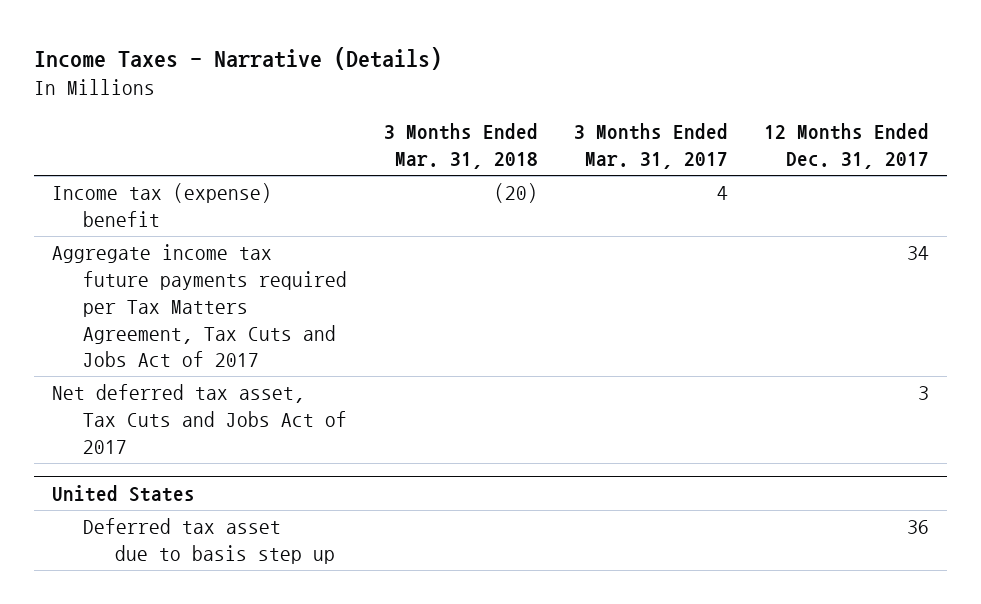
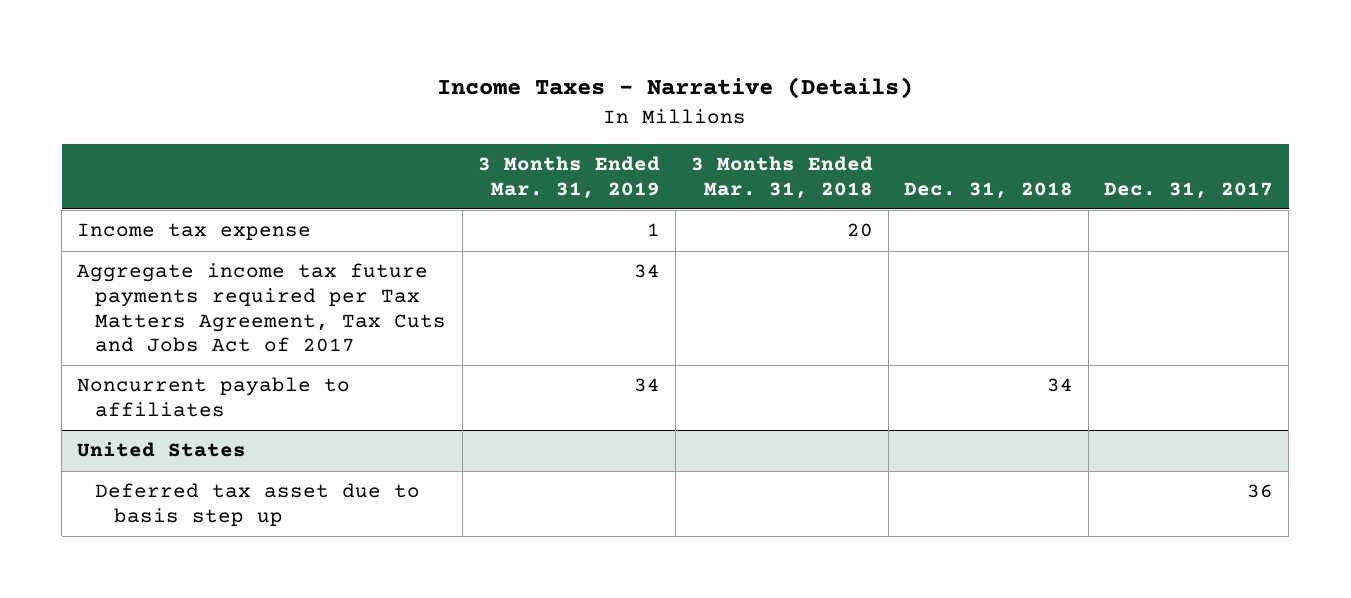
- | 3 Months Ended Mar. 31, 2018 | 3 Months Ended Mar. 31, 2017 | 12 Months Ended Dec. 31, 2017
+ | 3 Months Ended Mar. 31, 2019 | 3 Months Ended Mar. 31, 2018 | Dec. 31, 2018 | Dec. 31, 2017
- Income tax (expense) benefit | (20) | 4 |
+ Income tax expense | 1 | 20 | |
- Net deferred tax asset, Tax Cuts and Jobs Act of 2017 | | | 3
+ Noncurrent payable to affiliates | 34 | | 34 |

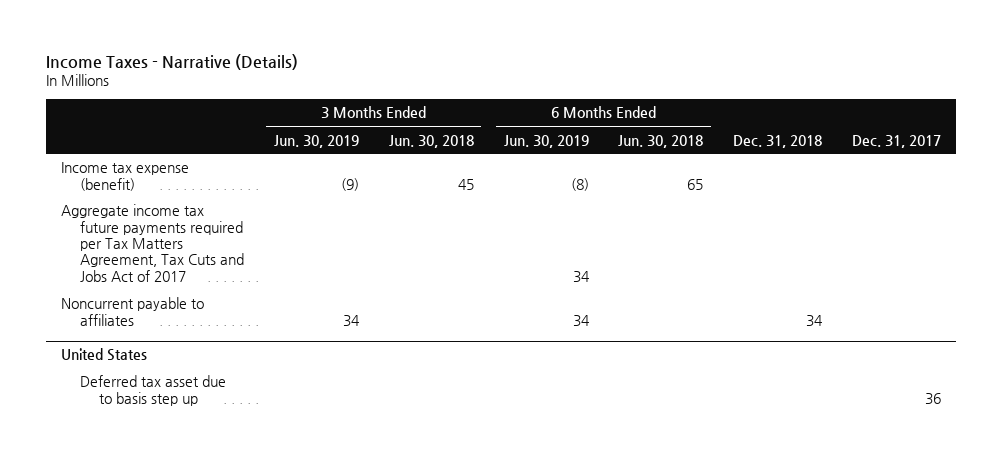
- | 3 Months Ended Mar. 31, 2019 | 3 Months Ended Mar. 31, 2018 | Dec. 31, 2018 | Dec. 31, 2017
+ | 3 Months Ended Jun. 30, 2019 | 3 Months Ended Jun. 30, 2018 | 6 Months Ended Jun. 30, 2019 | 6 Months Ended Jun. 30, 2018 | Dec. 31, 2018 | Dec. 31, 2017
- Income tax expense | 1 | 20 | |
+ Income tax expense (benefit) | (9) | 45 | (8) | 65 | |

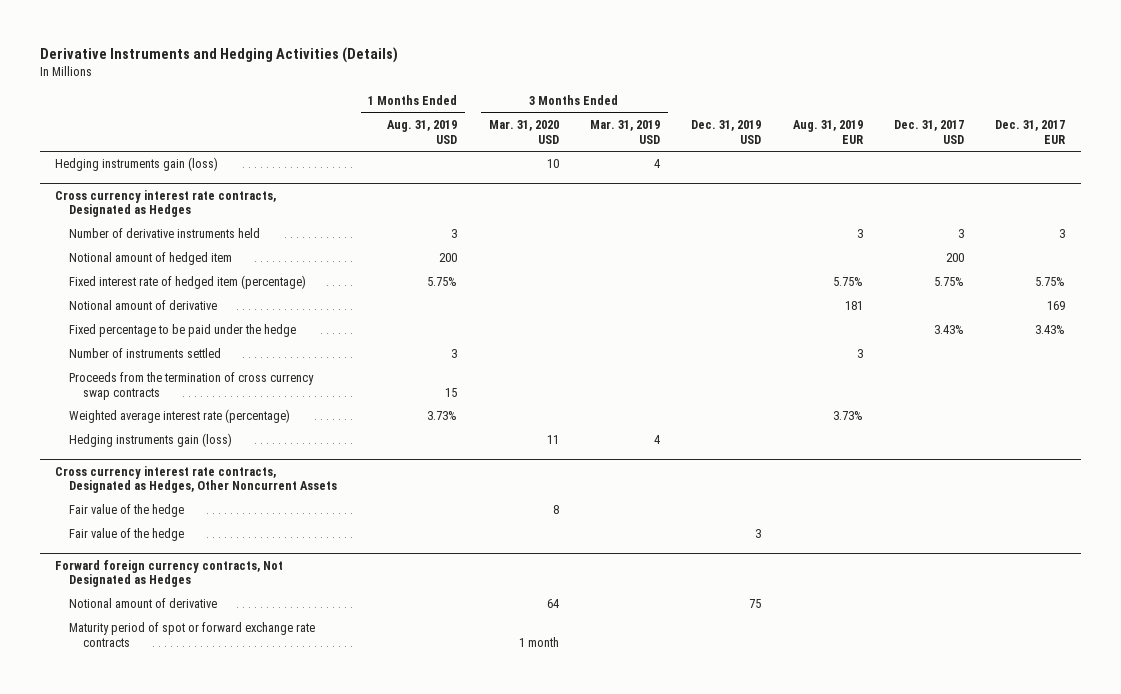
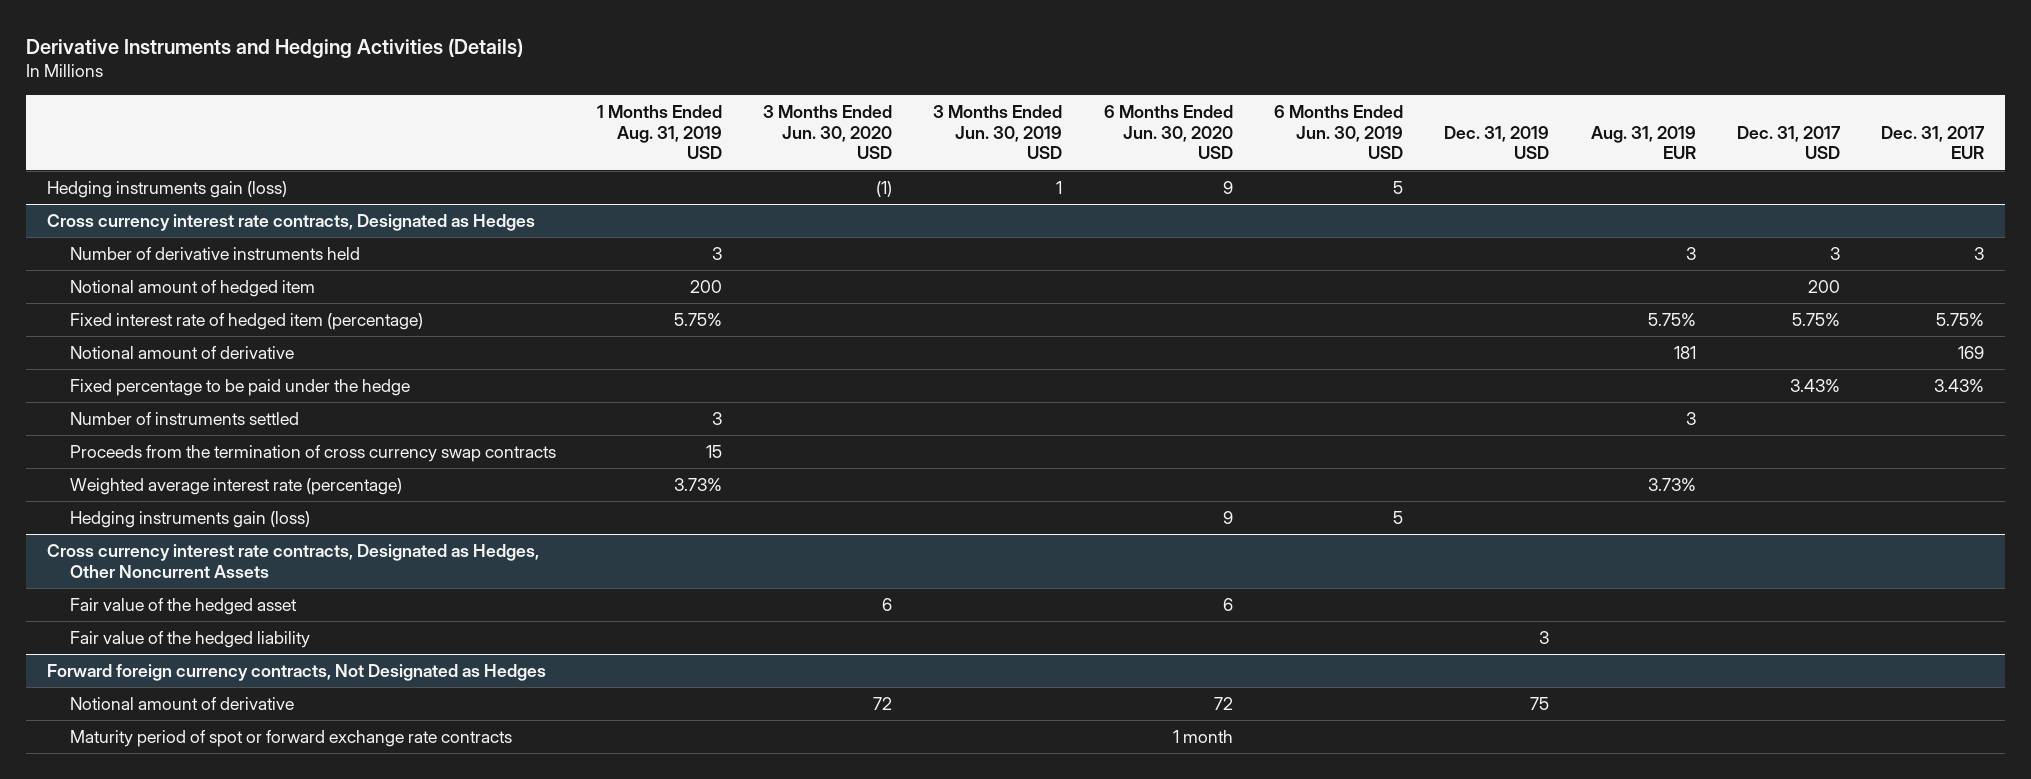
- | 1 Months Ended Aug. 31, 2019 USD | 3 Months Ended Mar. 31, 2020 USD | 3 Months Ended Mar. 31, 2019 USD | Dec. 31, 2019 USD | Aug. 31, 2019 EUR | Dec. 31, 2017 USD | Dec. 31, 2017 EUR
+ | 1 Months Ended Aug. 31, 2019 USD | 3 Months Ended Jun. 30, 2020 USD | 3 Months Ended Jun. 30, 2019 USD | 6 Months Ended Jun. 30, 2020 USD | 6 Months Ended Jun. 30, 2019 USD | Dec. 31, 2019 USD | Aug. 31, 2019 EUR | Dec. 31, 2017 USD | Dec. 31, 2017 EUR
@ Cross currency interest rate contracts, Designated as Hedges, Other Noncurrent Assets
- Fair value of the hedge | | 8 | | | | |
- Fair value of the hedge | | | | 3 | | |
+ Fair value of the hedged asset | | 6 | | 6 | | | | |
+ Fair value of the hedged liability | | | | | | 3 | | |

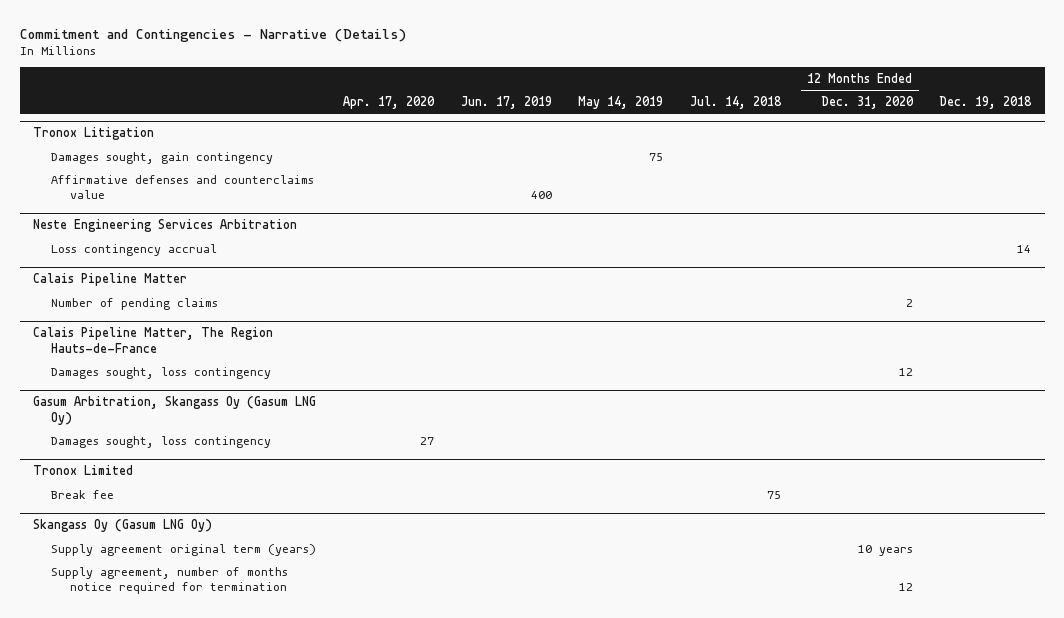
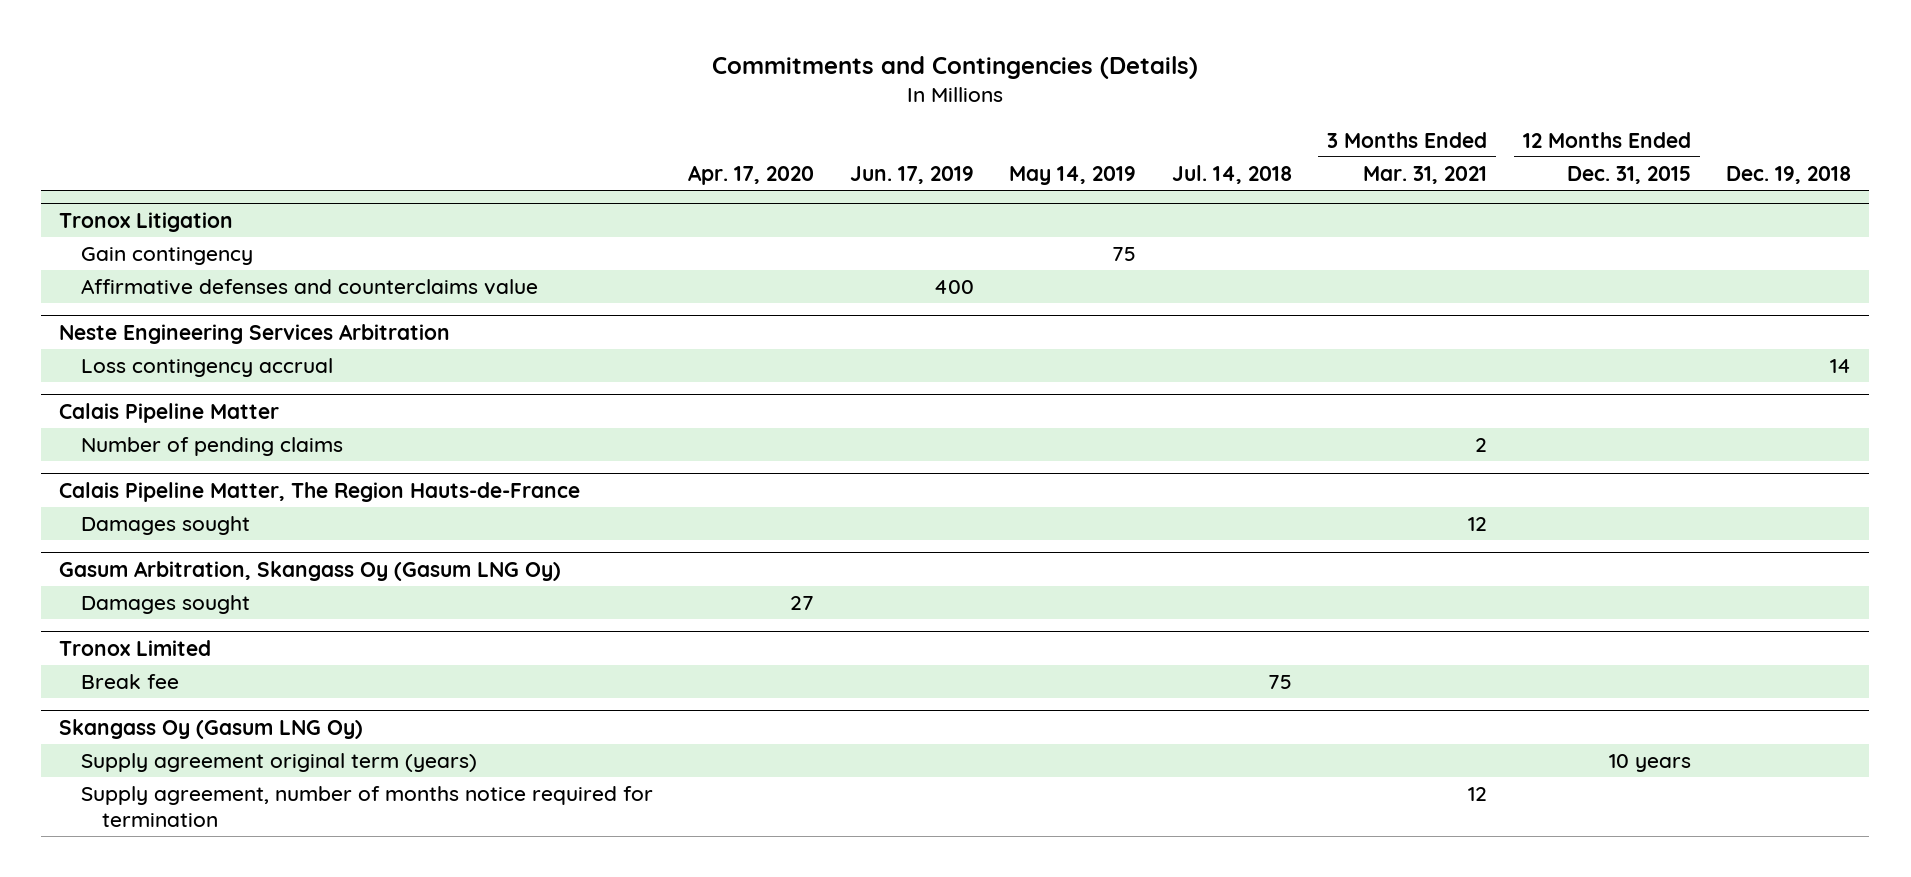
- Commitment and Contingencies - Narrative (Details)
+ Commitments and Contingencies (Details)
- | Apr. 17, 2020 | Jun. 17, 2019 | May 14, 2019 | Jul. 14, 2018 | 12 Months Ended Dec. 31, 2020 | Dec. 19, 2018
+ | Apr. 17, 2020 | Jun. 17, 2019 | May 14, 2019 | Jul. 14, 2018 | 3 Months Ended Mar. 31, 2021 | 12 Months Ended Dec. 31, 2015 | Dec. 19, 2018
@ Tronox Litigation
- Damages sought, gain contingency | | | 75 | | |
+ Gain contingency | | | 75 | | | |
@ Calais Pipeline Matter, The Region Hauts-de-France
- Damages sought, loss contingency | | | | | 12 |
+ Damages sought | | | | | 12 | |
@ Gasum Arbitration, Skangass Oy (Gasum LNG Oy)
- Damages sought, loss contingency | 27 | | | | |
+ Damages sought | 27 | | | | | |

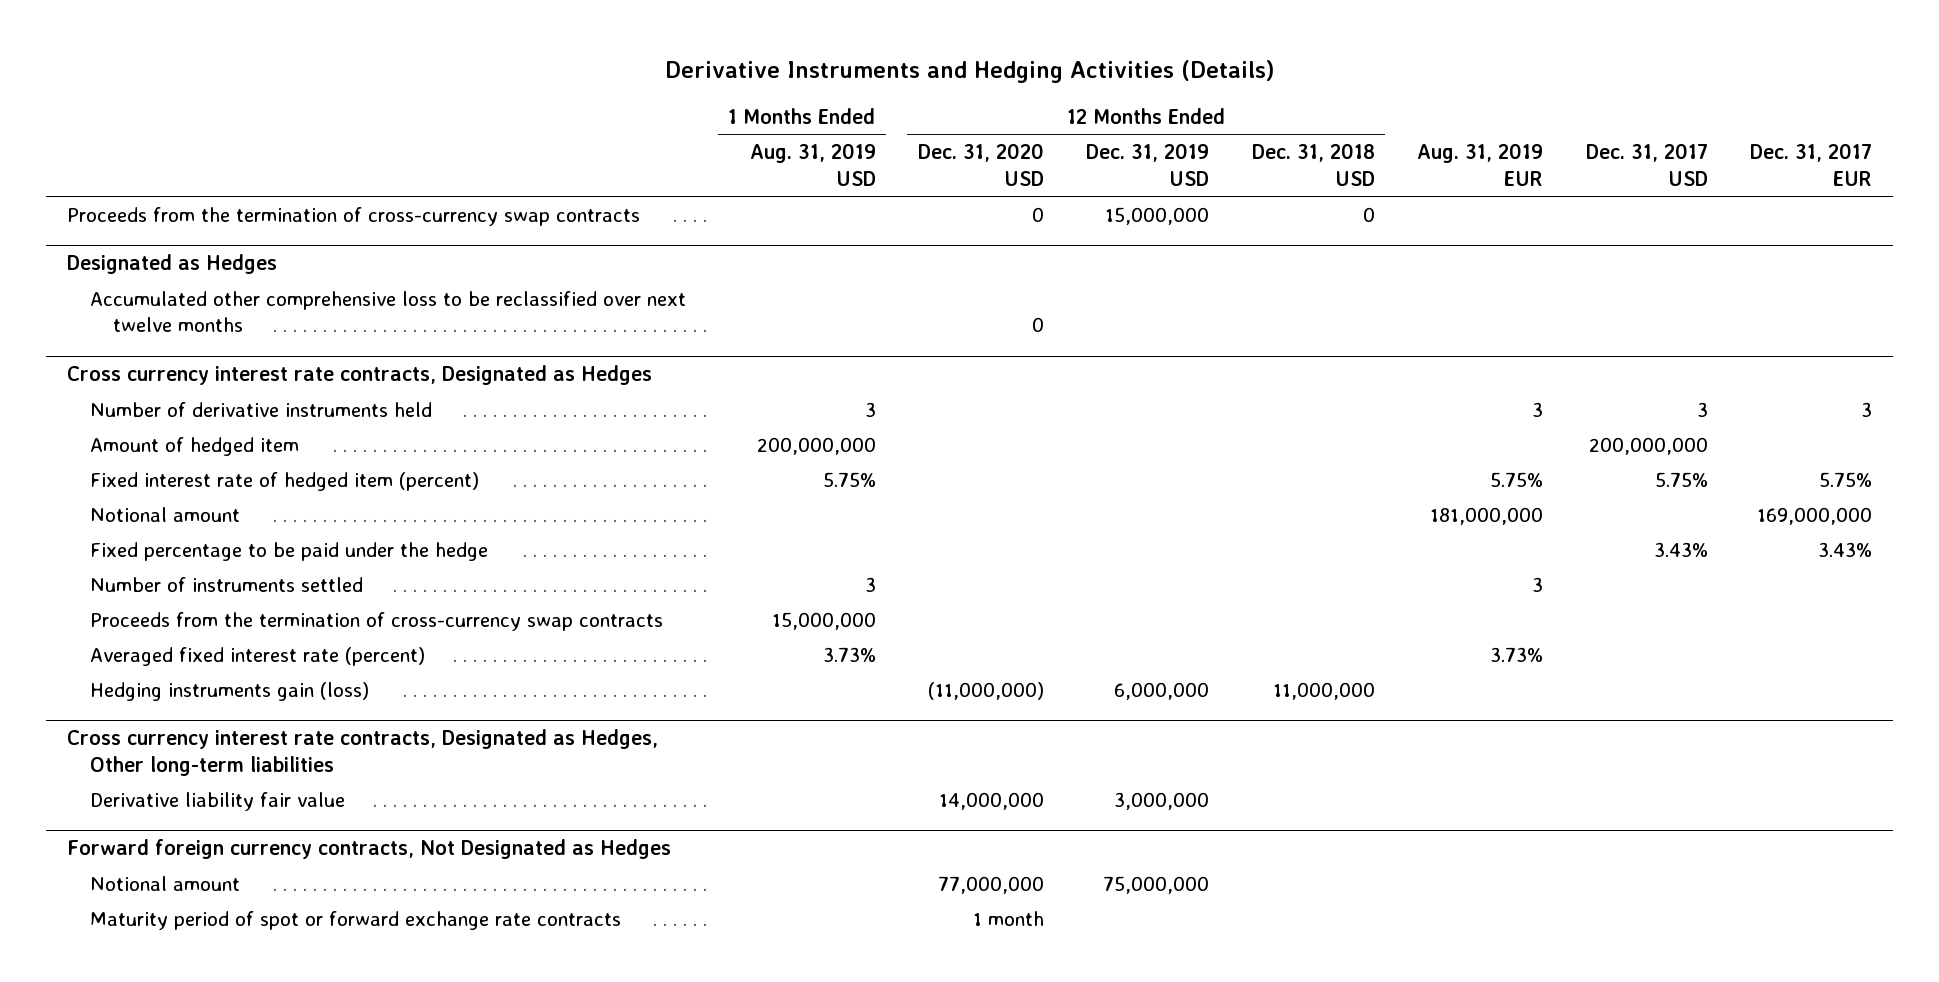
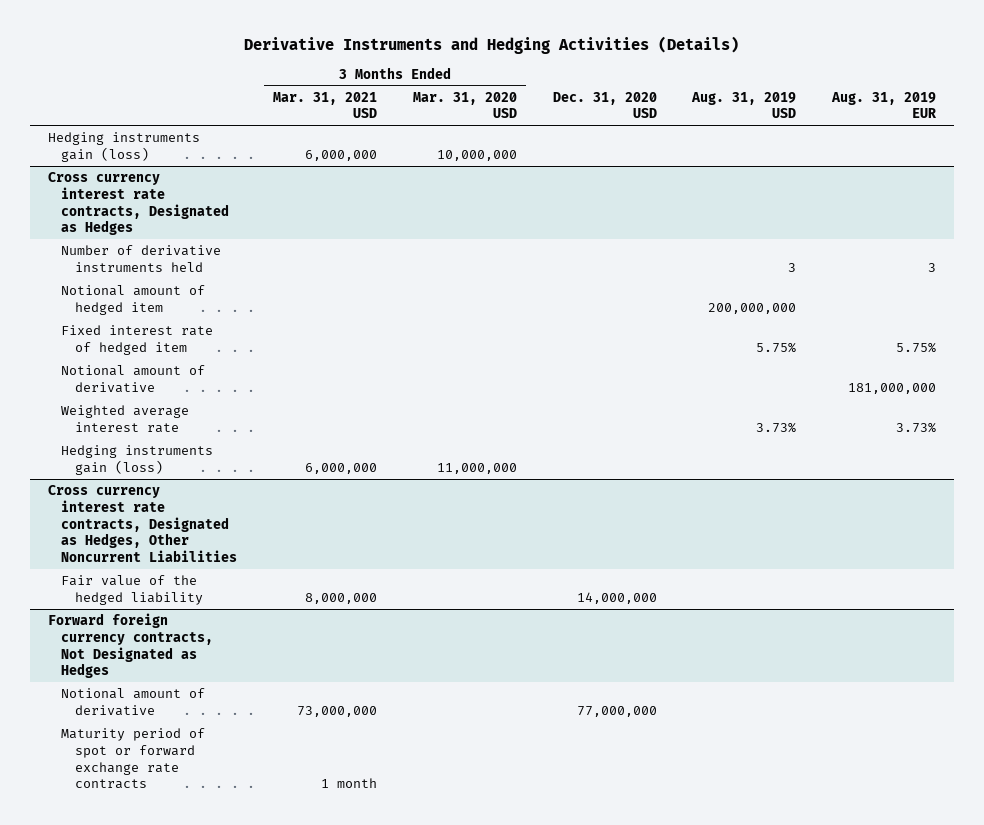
- | 1 Months Ended Aug. 31, 2019 USD | 12 Months Ended Dec. 31, 2020 USD | 12 Months Ended Dec. 31, 2019 USD | 12 Months Ended Dec. 31, 2018 USD | Aug. 31, 2019 EUR | Dec. 31, 2017 USD | Dec. 31, 2017 EUR
+ | 3 Months Ended Mar. 31, 2021 USD | 3 Months Ended Mar. 31, 2020 USD | Dec. 31, 2020 USD | Aug. 31, 2019 USD | Aug. 31, 2019 EUR
- Proceeds from the termination of cross-currency swap contracts | | 0 | 15,000,000 | 0 | | |
- Designated as Hedges
- Accumulated other comprehensive loss to be reclassified over next twelve months | | 0 | | | | |
+ Hedging instruments gain (loss) | 6,000,000 | 10,000,000 | | |
@ Cross currency interest rate contracts, Designated as Hedges
- Amount of hedged item | 200,000,000 | | | | | 200,000,000 |
- Fixed interest rate of hedged item (percent) | 5.75% | | | | 5.75% | 5.75% | 5.75%
- Notional amount | | | | | 181,000,000 | | 169,000,000
- Fixed percentage to be paid under the hedge | | | | | | 3.43% | 3.43%
- Number of instruments settled | 3 | | | | 3 | |
- Proceeds from the termination of cross-currency swap contracts | 15,000,000 | | | | | |
- Averaged fixed interest rate (percent) | 3.73% | | | | 3.73% | |
+ Notional amount of hedged item | | | | 200,000,000 |
+ Fixed interest rate of hedged item | | | | 5.75% | 5.75%
+ Notional amount of derivative | | | | | 181,000,000
+ Weighted average interest rate | | | | 3.73% | 3.73%
- Cross currency interest rate contracts, Designated as Hedges, Other long-term liabilities
- Derivative liability fair value | | 14,000,000 | 3,000,000 | | | |
+ Cross currency interest rate contracts, Designated as Hedges, Other Noncurrent Liabilities
+ Fair value of the hedged liability | 8,000,000 | | 14,000,000 | |
@ Forward foreign currency contracts, Not Designated as Hedges
- Notional amount | | 77,000,000 | 75,000,000 | | | |
+ Notional amount of derivative | 73,000,000 | | 77,000,000 | |

